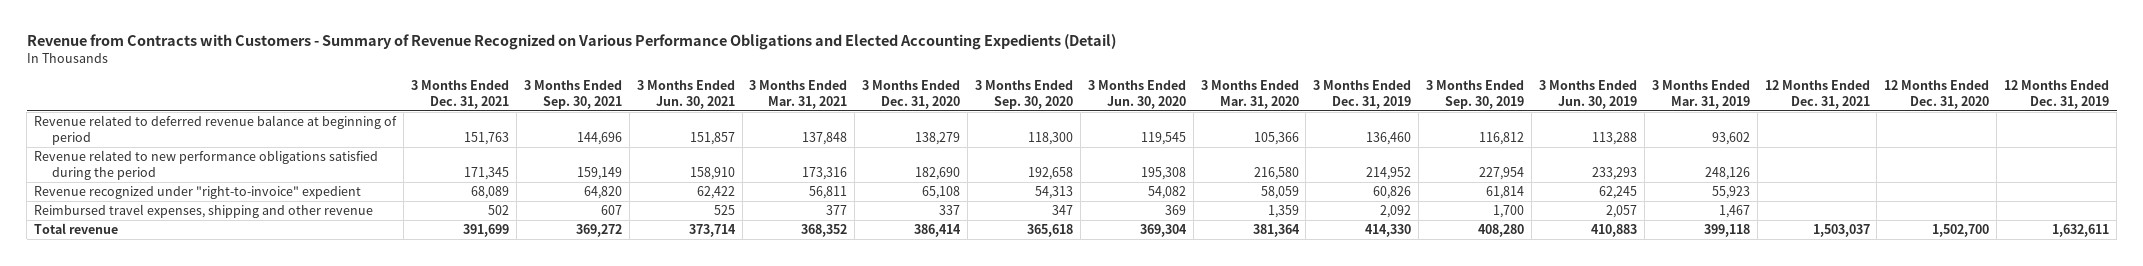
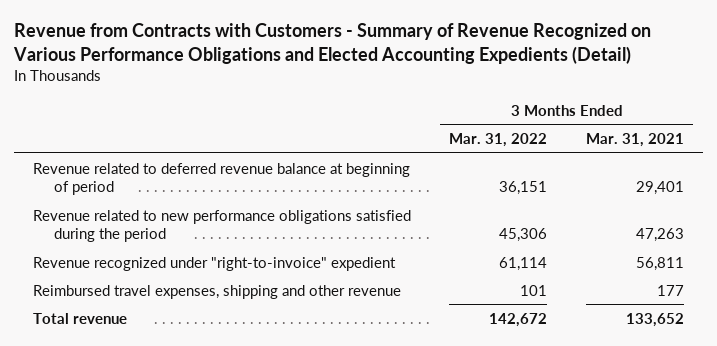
- | 3 Months Ended Dec. 31, 2021 | 3 Months Ended Sep. 30, 2021 | 3 Months Ended Jun. 30, 2021 | 3 Months Ended Mar. 31, 2021 | 3 Months Ended Dec. 31, 2020 | 3 Months Ended Sep. 30, 2020 | 3 Months Ended Jun. 30, 2020 | 3 Months Ended Mar. 31, 2020 | 3 Months Ended Dec. 31, 2019 | 3 Months Ended Sep. 30, 2019 | 3 Months Ended Jun. 30, 2019 | 3 Months Ended Mar. 31, 2019 | 12 Months Ended Dec. 31, 2021 | 12 Months Ended Dec. 31, 2020 | 12 Months Ended Dec. 31, 2019
+ | 3 Months Ended Mar. 31, 2022 | 3 Months Ended Mar. 31, 2021
- Revenue related to deferred revenue balance at beginning of period | 151,763 | 144,696 | 151,857 | 137,848 | 138,279 | 118,300 | 119,545 | 105,366 | 136,460 | 116,812 | 113,288 | 93,602 | | |
- Revenue related to new performance obligations satisfied during the period | 171,345 | 159,149 | 158,910 | 173,316 | 182,690 | 192,658 | 195,308 | 216,580 | 214,952 | 227,954 | 233,293 | 248,126 | | |
+ Revenue related to deferred revenue balance at beginning of period | 36,151 | 29,401
+ Revenue related to new performance obligations satisfied during the period | 45,306 | 47,263
- Reimbursed travel expenses, shipping and other revenue | 502 | 607 | 525 | 377 | 337 | 347 | 369 | 1,359 | 2,092 | 1,700 | 2,057 | 1,467 | | |
- Total revenue | 391,699 | 369,272 | 373,714 | 368,352 | 386,414 | 365,618 | 369,304 | 381,364 | 414,330 | 408,280 | 410,883 | 399,118 | 1,503,037 | 1,502,700 | 1,632,611
+ Reimbursed travel expenses, shipping and other revenue | 101 | 177
+ Total revenue | 142,672 | 133,652

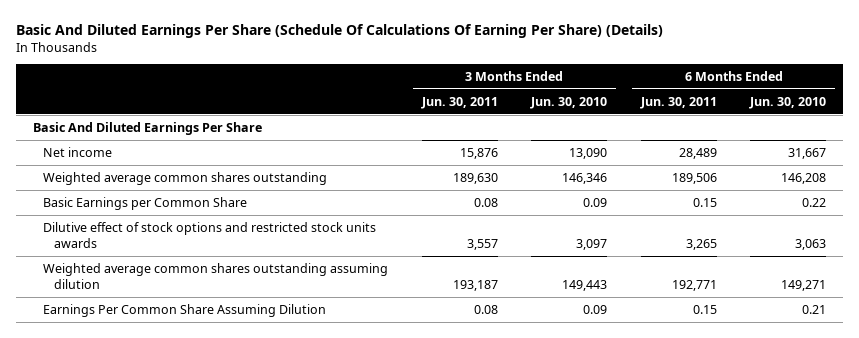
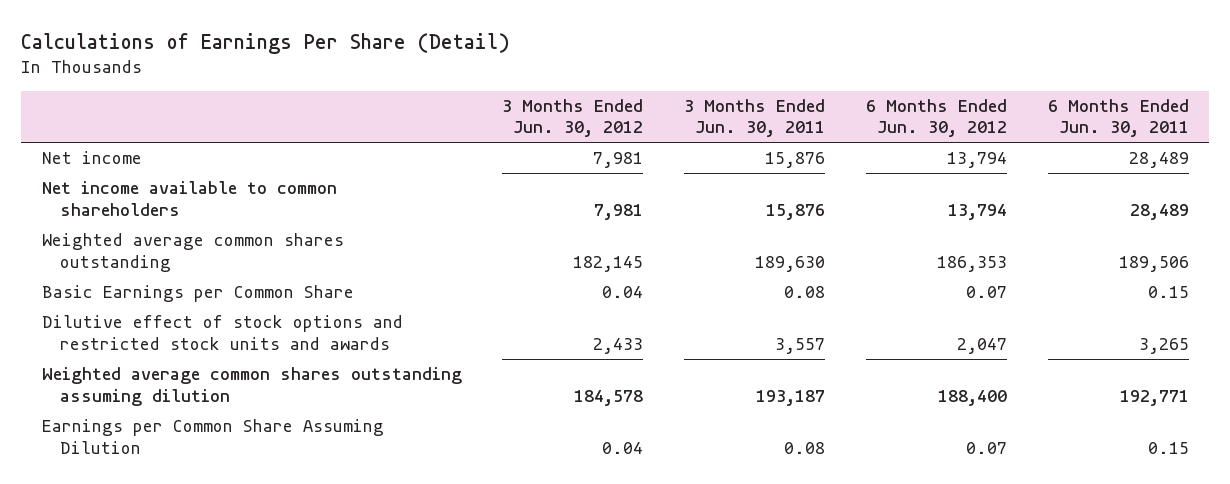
- Basic And Diluted Earnings Per Share (Schedule Of Calculations Of Earning Per Share) (Details)
+ Calculations of Earnings Per Share (Detail)
- | 3 Months Ended Jun. 30, 2011 | 3 Months Ended Jun. 30, 2010 | 6 Months Ended Jun. 30, 2011 | 6 Months Ended Jun. 30, 2010
+ | 3 Months Ended Jun. 30, 2012 | 3 Months Ended Jun. 30, 2011 | 6 Months Ended Jun. 30, 2012 | 6 Months Ended Jun. 30, 2011
- Basic And Diluted Earnings Per Share
+ Net income available to common shareholders | 7,981 | 15,876 | 13,794 | 28,489
- Dilutive effect of stock options and restricted stock units awards | 3,557 | 3,097 | 3,265 | 3,063
+ Dilutive effect of stock options and restricted stock units and awards | 2,433 | 3,557 | 2,047 | 3,265
- Earnings Per Common Share Assuming Dilution | 0.08 | 0.09 | 0.15 | 0.21
+ Earnings per Common Share Assuming Dilution | 0.04 | 0.08 | 0.07 | 0.15

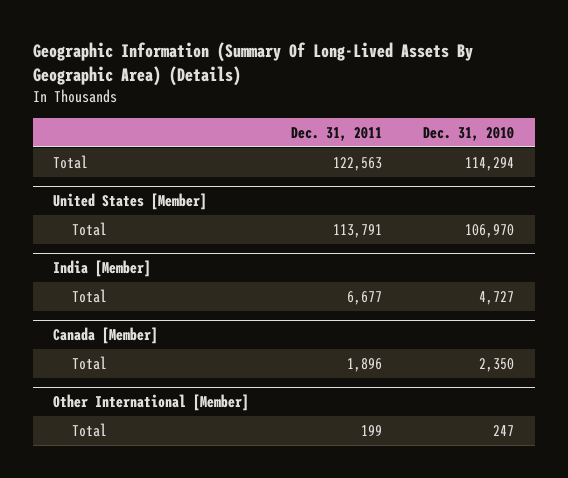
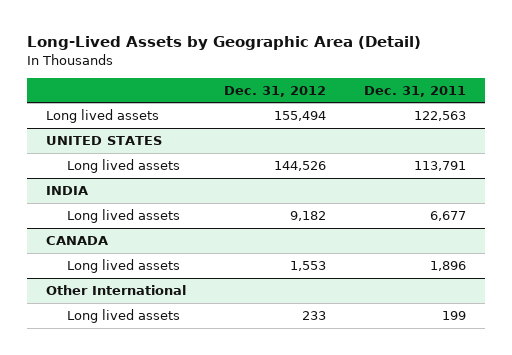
- Geographic Information (Summary Of Long-Lived Assets By Geographic Area) (Details)
+ Long-Lived Assets by Geographic Area (Detail)
- | Dec. 31, 2011 | Dec. 31, 2010
+ | Dec. 31, 2012 | Dec. 31, 2011
- Total | 122,563 | 114,294
- United States [Member]
- Total | 113,791 | 106,970
- India [Member]
- Total | 6,677 | 4,727
- Canada [Member]
- Total | 1,896 | 2,350
- Other International [Member]
- Total | 199 | 247
+ Long lived assets | 155,494 | 122,563
+ UNITED STATES
+ Long lived assets | 144,526 | 113,791
+ INDIA
+ Long lived assets | 9,182 | 6,677
+ CANADA
+ Long lived assets | 1,553 | 1,896
+ Other International
+ Long lived assets | 233 | 199

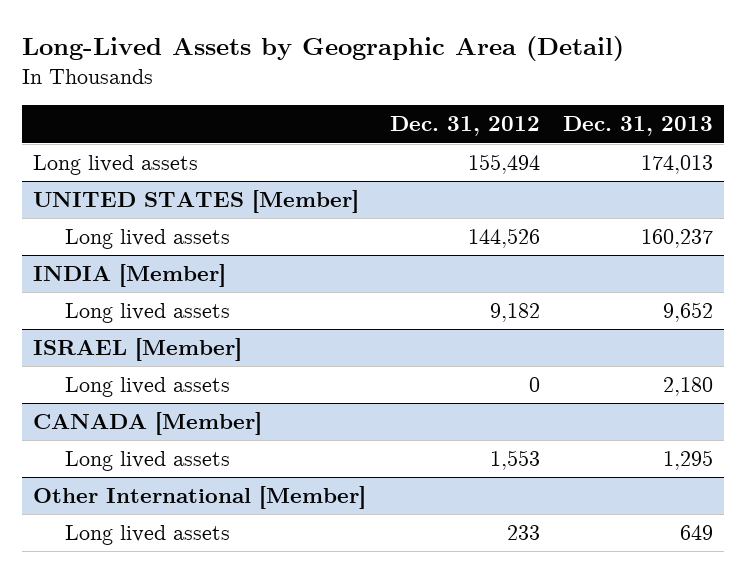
- | Dec. 31, 2012 | Dec. 31, 2011
+ | Dec. 31, 2012 | Dec. 31, 2013
- UNITED STATES
+ UNITED STATES [Member]
- INDIA
+ INDIA [Member]
- CANADA
+ ISRAEL [Member]
+ Long lived assets | 0 | 2,180
+ CANADA [Member]
- Other International
+ Other International [Member]

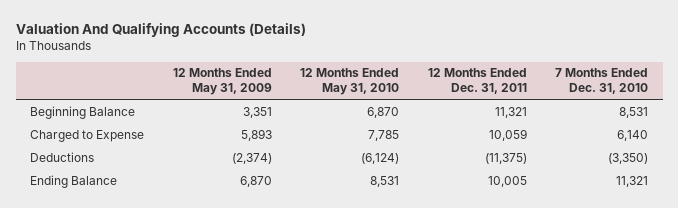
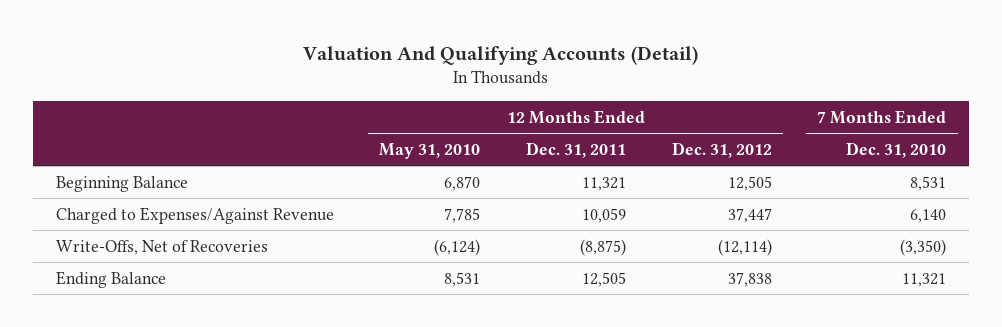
- Valuation And Qualifying Accounts (Details)
+ Valuation And Qualifying Accounts (Detail)
- | 12 Months Ended May 31, 2009 | 12 Months Ended May 31, 2010 | 12 Months Ended Dec. 31, 2011 | 7 Months Ended Dec. 31, 2010
+ | 12 Months Ended May 31, 2010 | 12 Months Ended Dec. 31, 2011 | 12 Months Ended Dec. 31, 2012 | 7 Months Ended Dec. 31, 2010
- Charged to Expense | 5,893 | 7,785 | 10,059 | 6,140
- Deductions | (2,374) | (6,124) | (11,375) | (3,350)
- Ending Balance | 6,870 | 8,531 | 10,005 | 11,321
+ Charged to Expenses/Against Revenue | 7,785 | 10,059 | 37,447 | 6,140
+ Write-Offs, Net of Recoveries | (6,124) | (8,875) | (12,114) | (3,350)
+ Ending Balance | 8,531 | 12,505 | 37,838 | 11,321

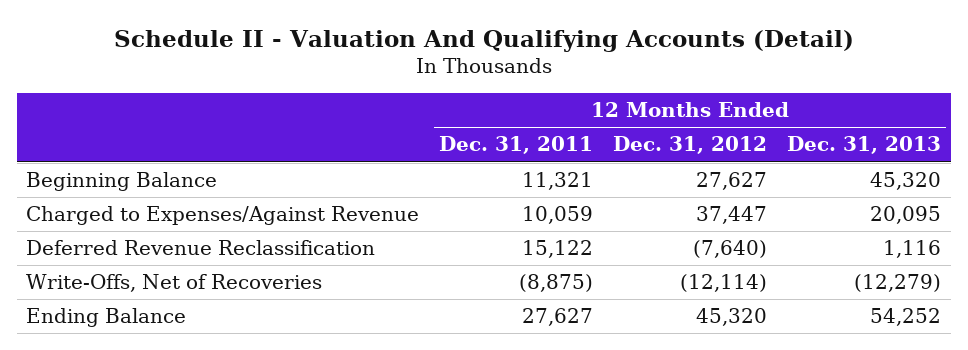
- Valuation And Qualifying Accounts (Detail)
+ Schedule II - Valuation And Qualifying Accounts (Detail)
- | 12 Months Ended May 31, 2010 | 12 Months Ended Dec. 31, 2011 | 12 Months Ended Dec. 31, 2012 | 7 Months Ended Dec. 31, 2010
+ | 12 Months Ended Dec. 31, 2011 | 12 Months Ended Dec. 31, 2012 | 12 Months Ended Dec. 31, 2013
- Beginning Balance | 6,870 | 11,321 | 12,505 | 8,531
+ Beginning Balance | 11,321 | 27,627 | 45,320
+ Deferred Revenue Reclassification | 15,122 | (7,640) | 1,116
- Ending Balance | 8,531 | 12,505 | 37,838 | 11,321
+ Ending Balance | 27,627 | 45,320 | 54,252

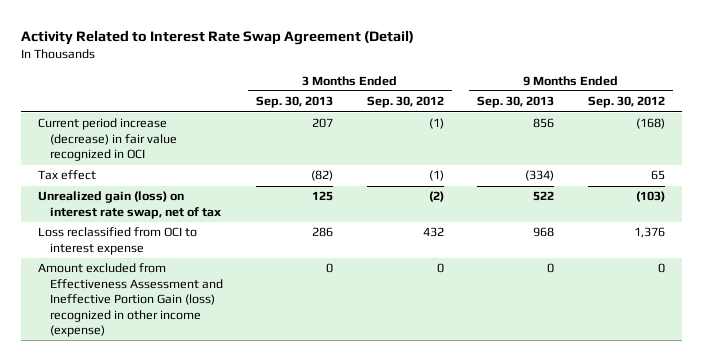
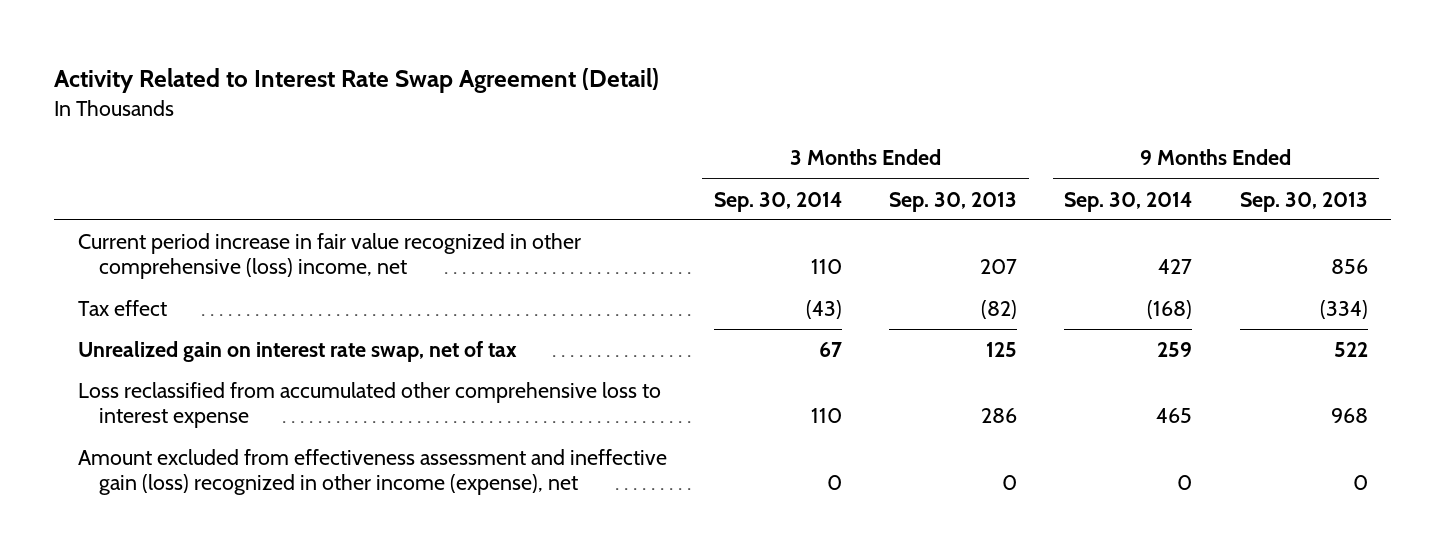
- | 3 Months Ended Sep. 30, 2013 | 3 Months Ended Sep. 30, 2012 | 9 Months Ended Sep. 30, 2013 | 9 Months Ended Sep. 30, 2012
+ | 3 Months Ended Sep. 30, 2014 | 3 Months Ended Sep. 30, 2013 | 9 Months Ended Sep. 30, 2014 | 9 Months Ended Sep. 30, 2013
- Current period increase (decrease) in fair value recognized in OCI | 207 | (1) | 856 | (168)
+ Current period increase in fair value recognized in other comprehensive (loss) income, net | 110 | 207 | 427 | 856
- Unrealized gain (loss) on interest rate swap, net of tax | 125 | (2) | 522 | (103)
- Loss reclassified from OCI to interest expense | 286 | 432 | 968 | 1,376
- Amount excluded from Effectiveness Assessment and Ineffective Portion Gain (loss) recognized in other income (expense) | 0 | 0 | 0 | 0
+ Unrealized gain on interest rate swap, net of tax | 67 | 125 | 259 | 522
+ Loss reclassified from accumulated other comprehensive loss to interest expense | 110 | 286 | 465 | 968
+ Amount excluded from effectiveness assessment and ineffective gain (loss) recognized in other income (expense), net | 0 | 0 | 0 | 0

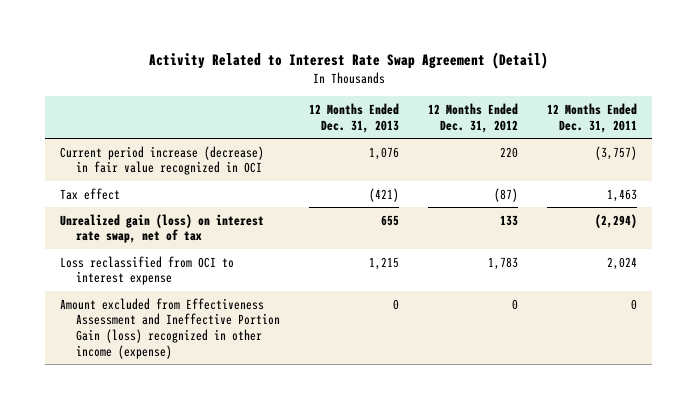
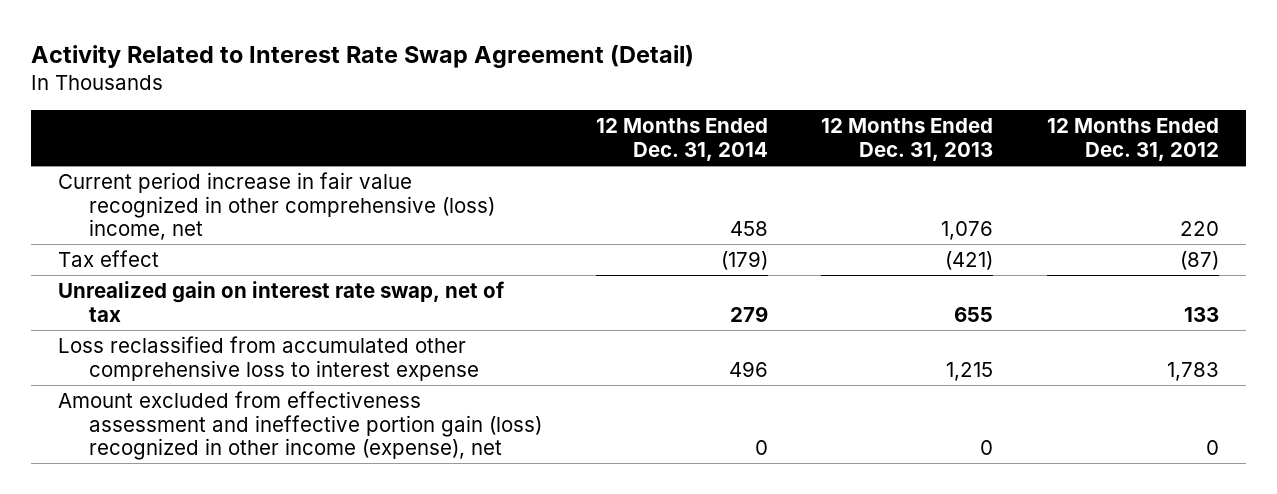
- | 12 Months Ended Dec. 31, 2013 | 12 Months Ended Dec. 31, 2012 | 12 Months Ended Dec. 31, 2011
+ | 12 Months Ended Dec. 31, 2014 | 12 Months Ended Dec. 31, 2013 | 12 Months Ended Dec. 31, 2012
- Current period increase (decrease) in fair value recognized in OCI | 1,076 | 220 | (3,757)
+ Current period increase in fair value recognized in other comprehensive (loss) income, net | 458 | 1,076 | 220
- Unrealized gain (loss) on interest rate swap, net of tax | 655 | 133 | (2,294)
- Loss reclassified from OCI to interest expense | 1,215 | 1,783 | 2,024
- Amount excluded from Effectiveness Assessment and Ineffective Portion Gain (loss) recognized in other income (expense) | 0 | 0 | 0
+ Unrealized gain on interest rate swap, net of tax | 279 | 655 | 133
+ Loss reclassified from accumulated other comprehensive loss to interest expense | 496 | 1,215 | 1,783
+ Amount excluded from effectiveness assessment and ineffective portion gain (loss) recognized in other income (expense), net | 0 | 0 | 0

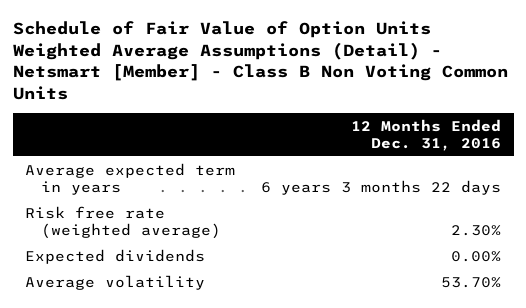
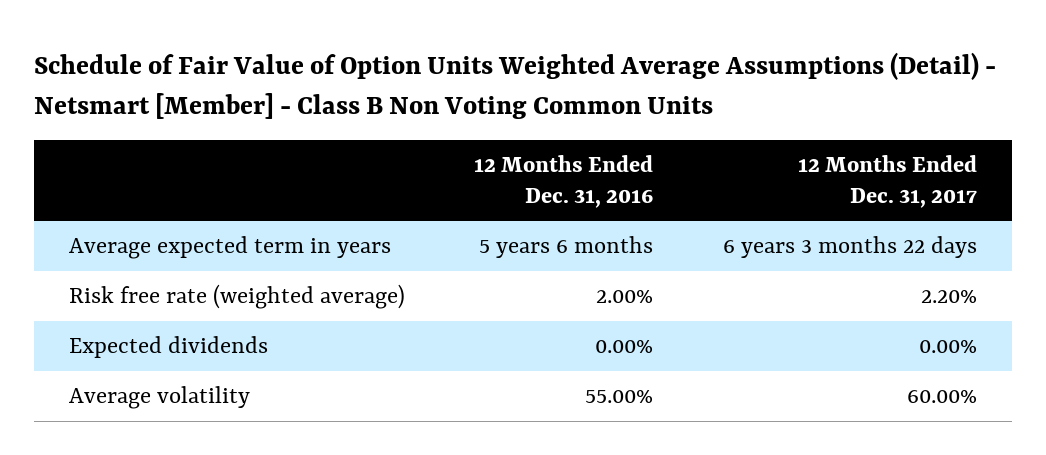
- | 12 Months Ended Dec. 31, 2016
+ | 12 Months Ended Dec. 31, 2016 | 12 Months Ended Dec. 31, 2017
- Average expected term in years | 6 years 3 months 22 days
- Risk free rate (weighted average) | 2.30%
+ Average expected term in years | 5 years 6 months | 6 years 3 months 22 days
+ Risk free rate (weighted average) | 2.00% | 2.20%
- Average volatility | 53.70%
+ Average volatility | 55.00% | 60.00%

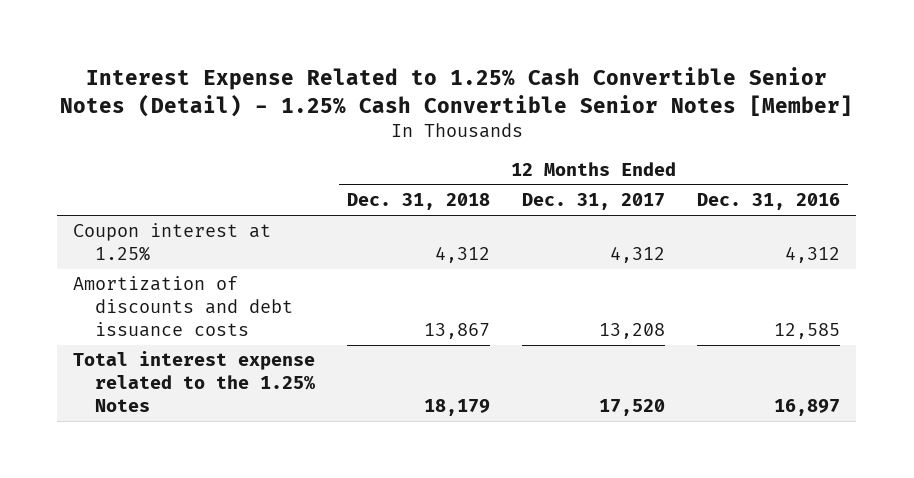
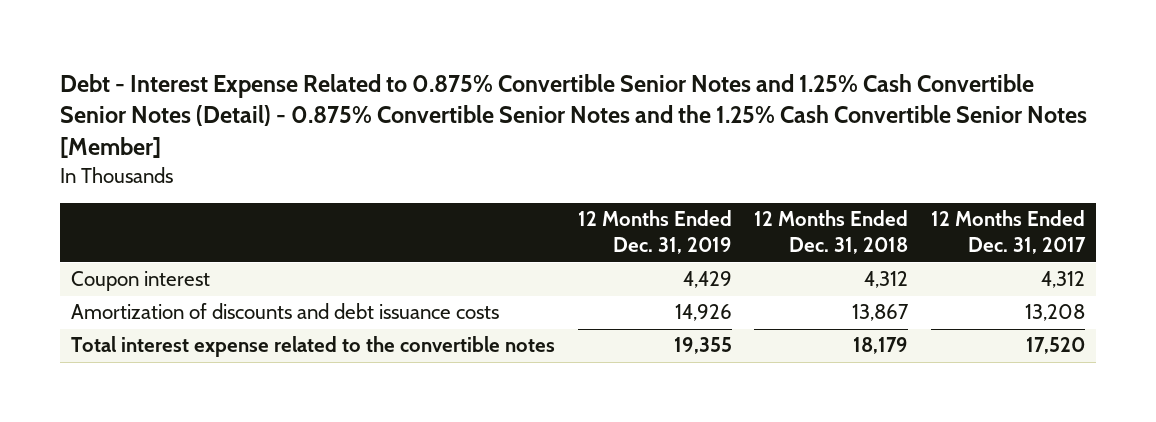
- Interest Expense Related to 1.25% Cash Convertible Senior Notes (Detail) - 1.25% Cash Convertible Senior Notes [Member]
+ Debt - Interest Expense Related to 0.875% Convertible Senior Notes and 1.25% Cash Convertible Senior Notes (Detail) - 0.875% Convertible Senior Notes and the 1.25% Cash Convertible Senior Notes [Member]
- | 12 Months Ended Dec. 31, 2018 | 12 Months Ended Dec. 31, 2017 | 12 Months Ended Dec. 31, 2016
+ | 12 Months Ended Dec. 31, 2019 | 12 Months Ended Dec. 31, 2018 | 12 Months Ended Dec. 31, 2017
- Coupon interest at 1.25% | 4,312 | 4,312 | 4,312
+ Coupon interest | 4,429 | 4,312 | 4,312
- Total interest expense related to the 1.25% Notes | 18,179 | 17,520 | 16,897
+ Total interest expense related to the convertible notes | 19,355 | 18,179 | 17,520

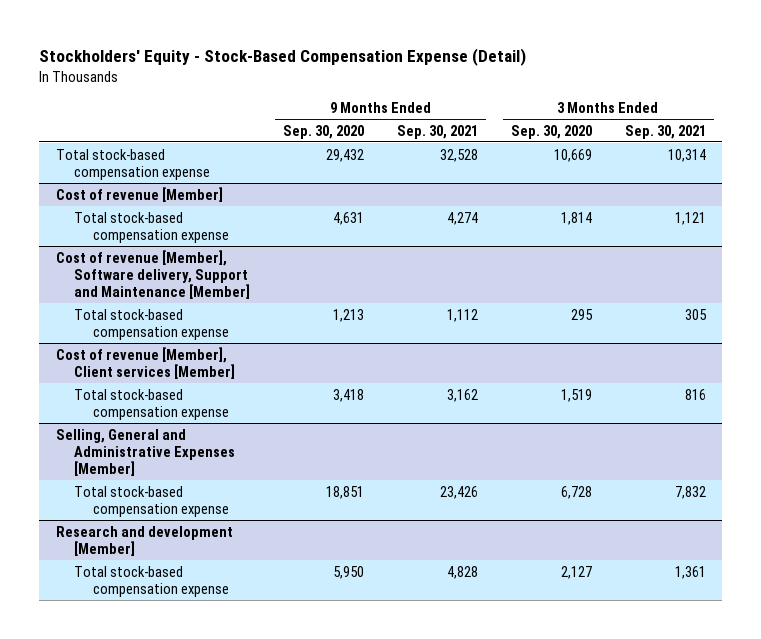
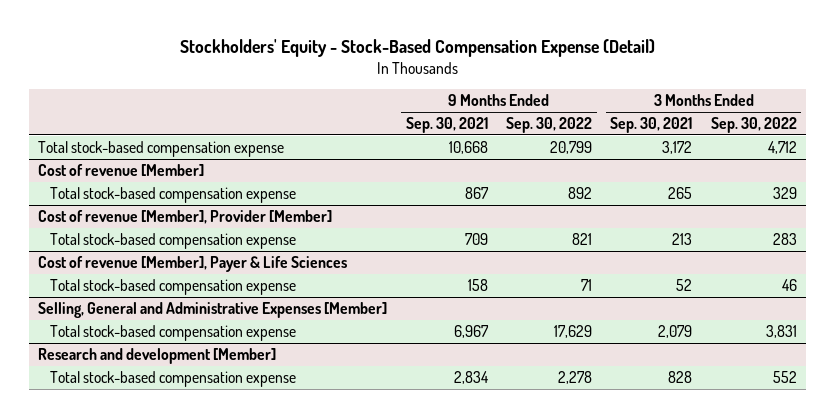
- | 9 Months Ended Sep. 30, 2020 | 9 Months Ended Sep. 30, 2021 | 3 Months Ended Sep. 30, 2020 | 3 Months Ended Sep. 30, 2021
+ | 9 Months Ended Sep. 30, 2021 | 9 Months Ended Sep. 30, 2022 | 3 Months Ended Sep. 30, 2021 | 3 Months Ended Sep. 30, 2022
- Total stock-based compensation expense | 29,432 | 32,528 | 10,669 | 10,314
+ Total stock-based compensation expense | 10,668 | 20,799 | 3,172 | 4,712
@ Cost of revenue [Member]
- Total stock-based compensation expense | 4,631 | 4,274 | 1,814 | 1,121
- Cost of revenue [Member], Software delivery, Support and Maintenance [Member]
- Total stock-based compensation expense | 1,213 | 1,112 | 295 | 305
- Cost of revenue [Member], Client services [Member]
- Total stock-based compensation expense | 3,418 | 3,162 | 1,519 | 816
@ Cost of revenue [Member]
+ Total stock-based compensation expense | 867 | 892 | 265 | 329
+ Cost of revenue [Member], Provider [Member]
+ Total stock-based compensation expense | 709 | 821 | 213 | 283
+ Cost of revenue [Member], Payer & Life Sciences
+ Total stock-based compensation expense | 158 | 71 | 52 | 46
@ Selling, General and Administrative Expenses [Member]
- Total stock-based compensation expense | 18,851 | 23,426 | 6,728 | 7,832
+ Total stock-based compensation expense | 6,967 | 17,629 | 2,079 | 3,831
@ Research and development [Member]
- Total stock-based compensation expense | 5,950 | 4,828 | 2,127 | 1,361
+ Total stock-based compensation expense | 2,834 | 2,278 | 828 | 552

